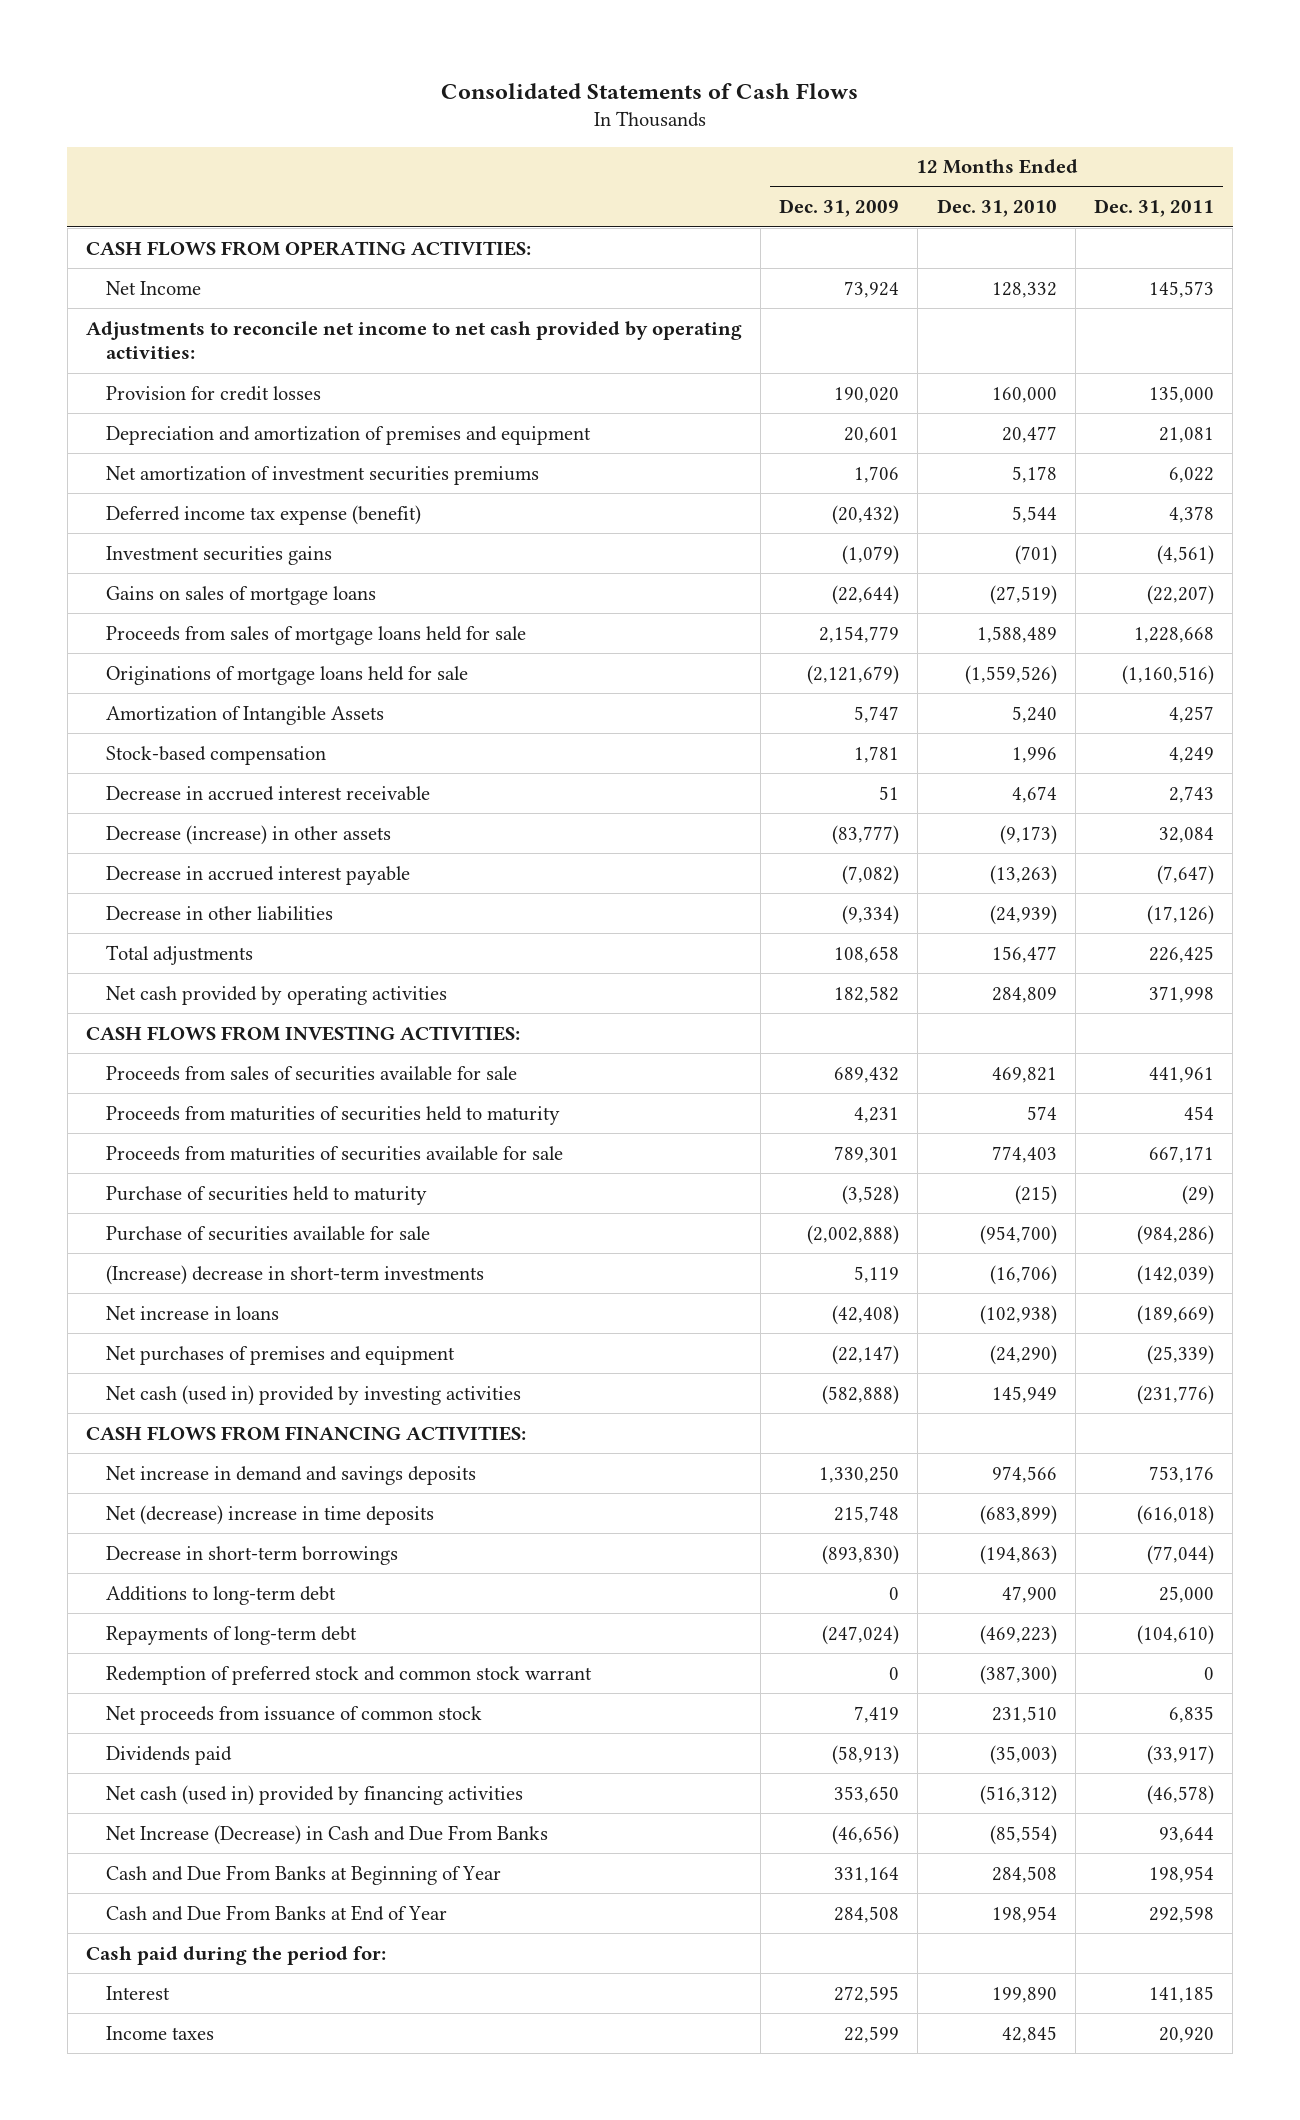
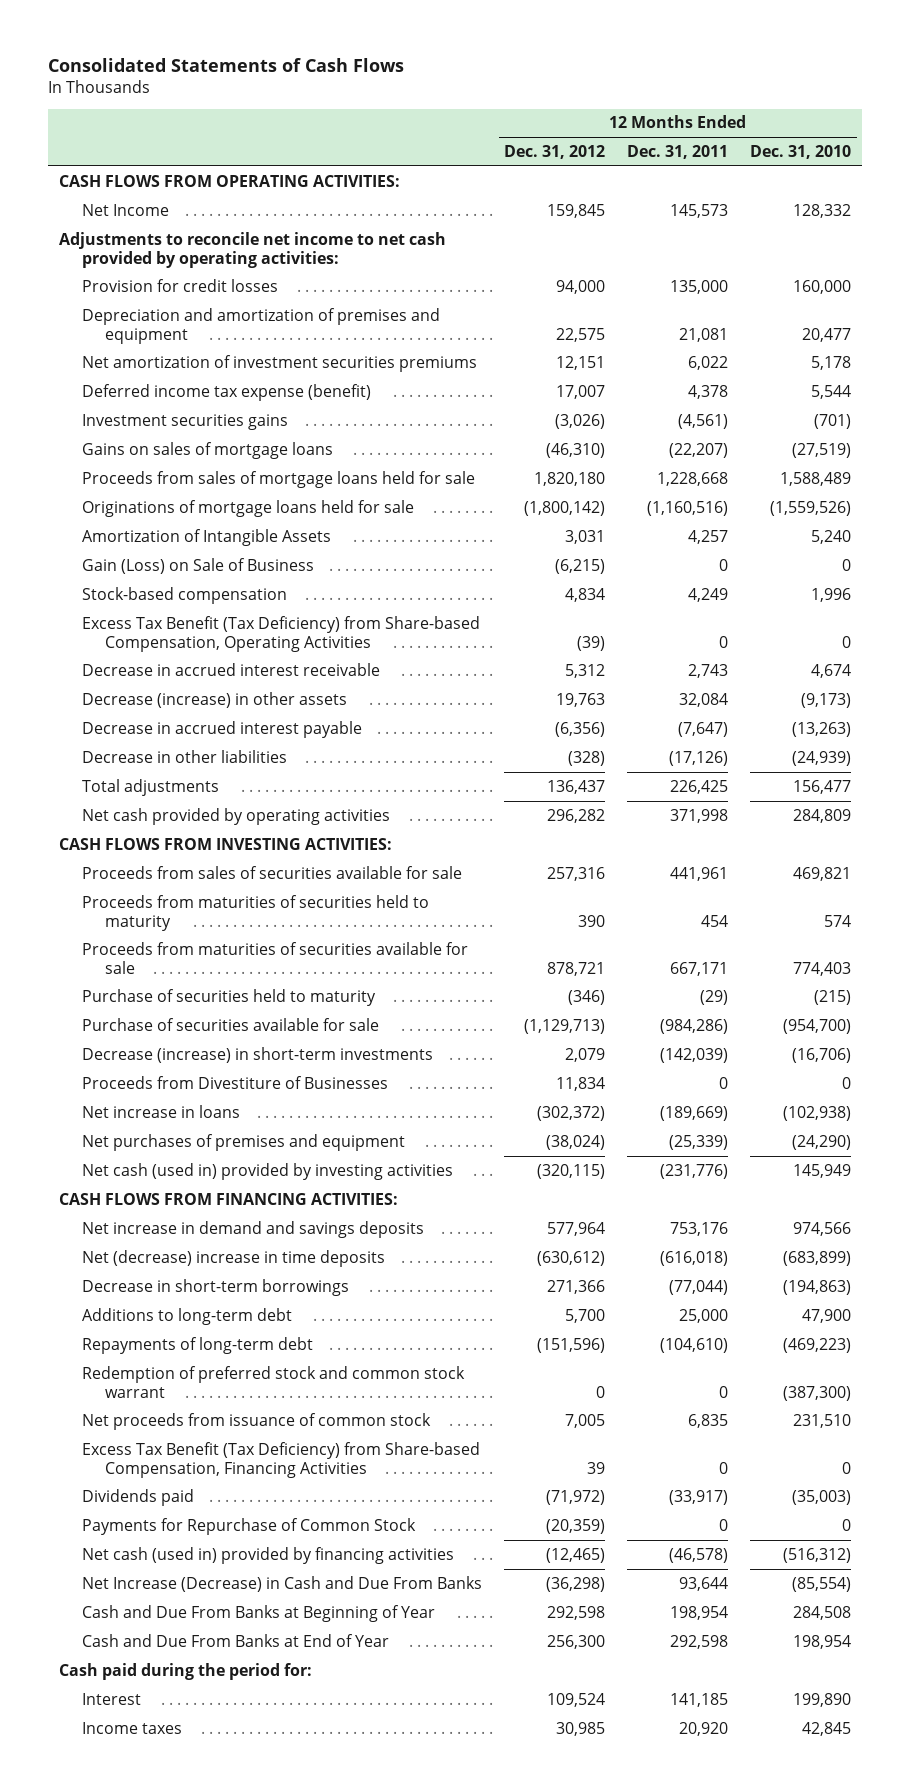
- | 12 Months Ended Dec. 31, 2009 | 12 Months Ended Dec. 31, 2010 | 12 Months Ended Dec. 31, 2011
+ | 12 Months Ended Dec. 31, 2012 | 12 Months Ended Dec. 31, 2011 | 12 Months Ended Dec. 31, 2010
+ Gain (Loss) on Sale of Business | (6,215) | 0 | 0
+ Excess Tax Benefit (Tax Deficiency) from Share-based Compensation, Operating Activities | (39) | 0 | 0
- (Increase) decrease in short-term investments | 5,119 | (16,706) | (142,039)
+ Decrease (increase) in short-term investments | 2,079 | (142,039) | (16,706)
+ Proceeds from Divestiture of Businesses | 11,834 | 0 | 0
+ Excess Tax Benefit (Tax Deficiency) from Share-based Compensation, Financing Activities | 39 | 0 | 0
+ Payments for Repurchase of Common Stock | (20,359) | 0 | 0

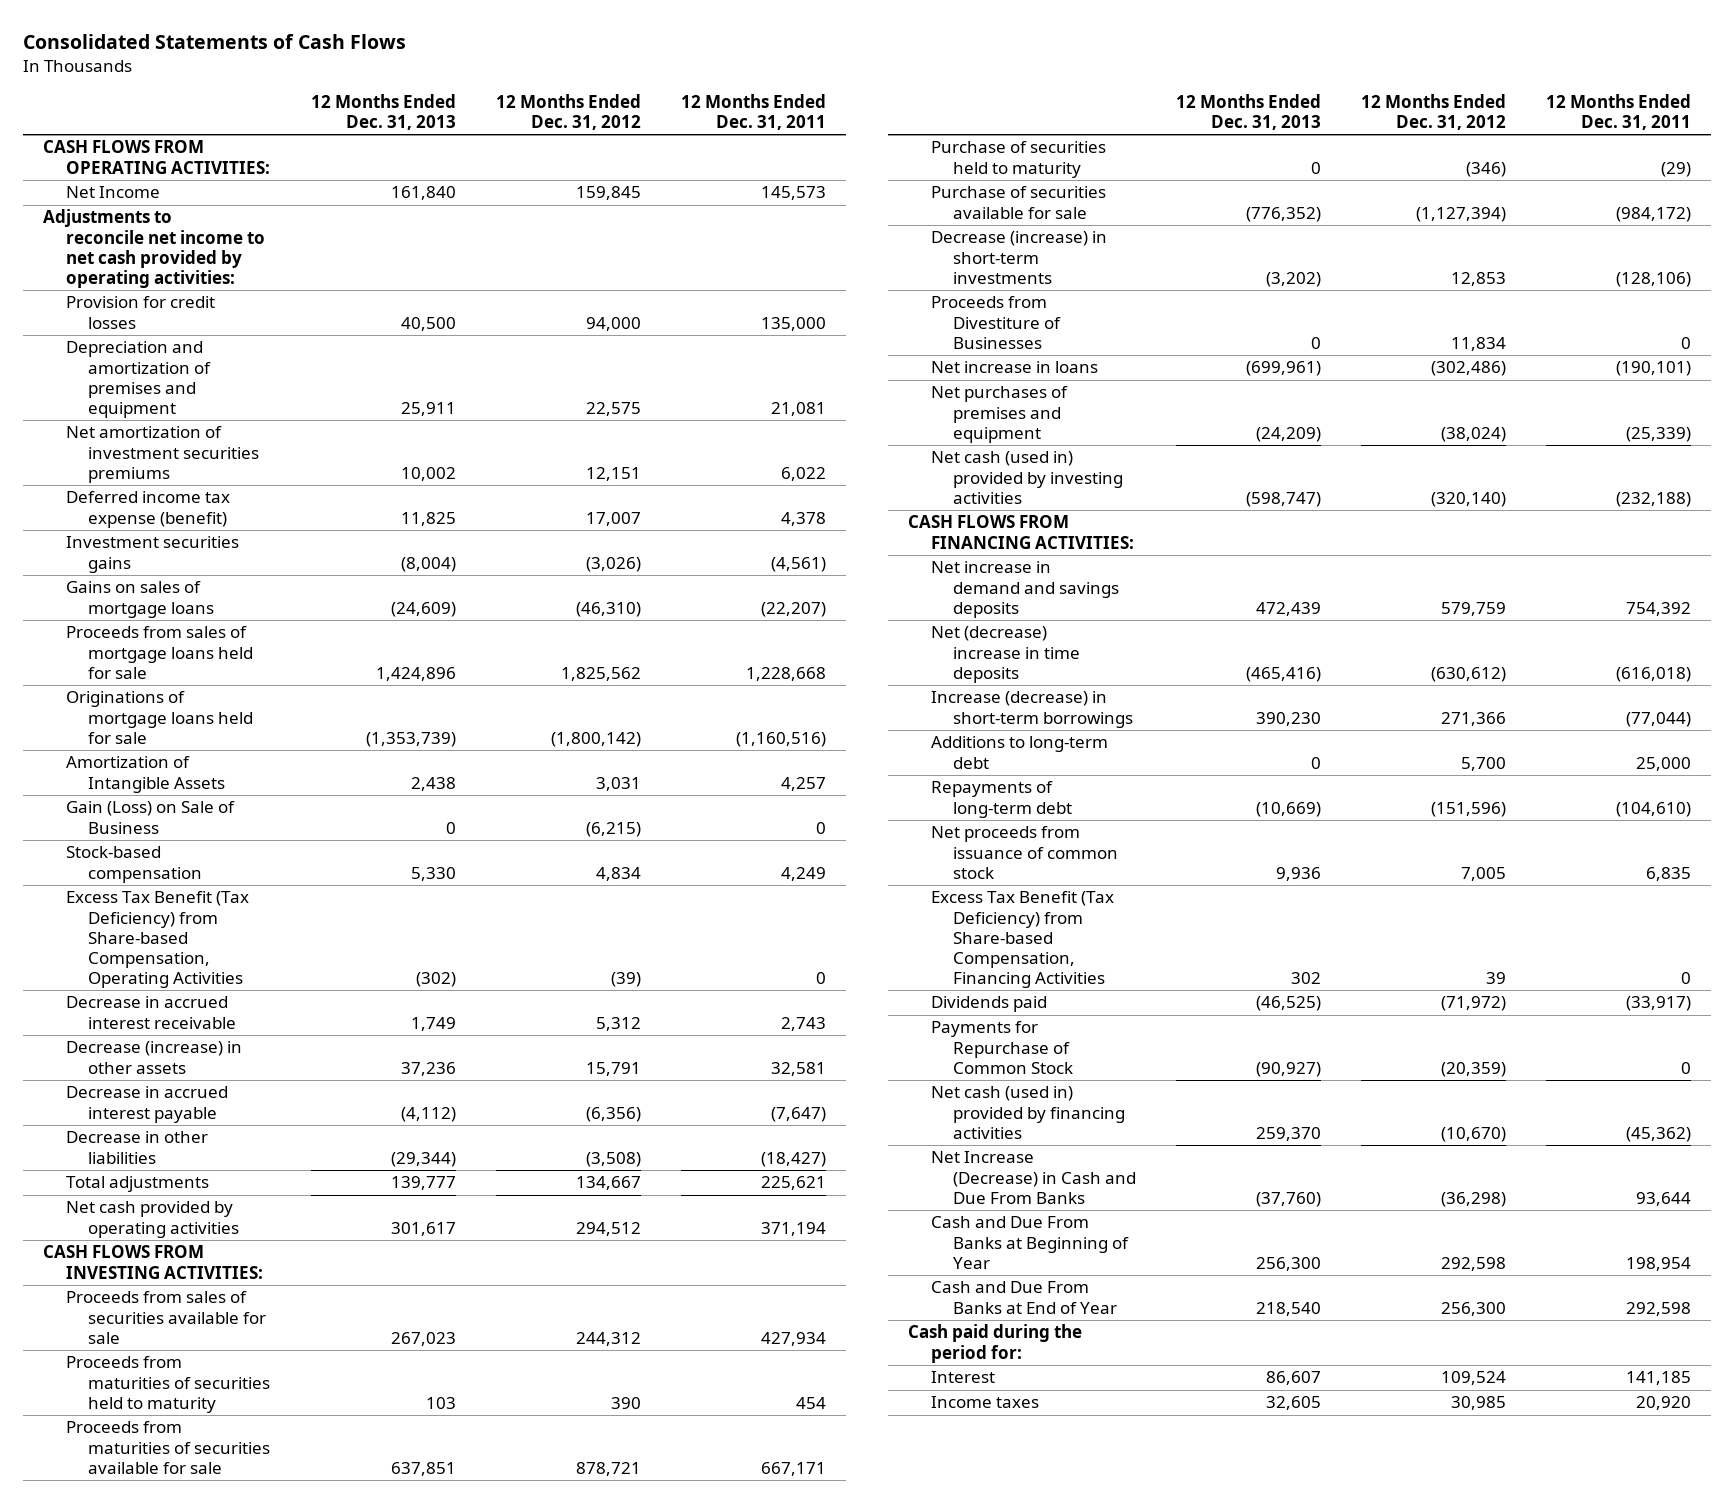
- | 12 Months Ended Dec. 31, 2012 | 12 Months Ended Dec. 31, 2011 | 12 Months Ended Dec. 31, 2010
+ | 12 Months Ended Dec. 31, 2013 | 12 Months Ended Dec. 31, 2012 | 12 Months Ended Dec. 31, 2011
- Proceeds from sales of mortgage loans held for sale | 1,820,180 | 1,228,668 | 1,588,489
+ Proceeds from sales of mortgage loans held for sale | 1,424,896 | 1,825,562 | 1,228,668
- Decrease (increase) in other assets | 19,763 | 32,084 | (9,173)
+ Decrease (increase) in other assets | 37,236 | 15,791 | 32,581
- Decrease in other liabilities | (328) | (17,126) | (24,939)
- Total adjustments | 136,437 | 226,425 | 156,477
- Net cash provided by operating activities | 296,282 | 371,998 | 284,809
+ Decrease in other liabilities | (29,344) | (3,508) | (18,427)
+ Total adjustments | 139,777 | 134,667 | 225,621
+ Net cash provided by operating activities | 301,617 | 294,512 | 371,194
- Proceeds from sales of securities available for sale | 257,316 | 441,961 | 469,821
+ Proceeds from sales of securities available for sale | 267,023 | 244,312 | 427,934
- Purchase of securities available for sale | (1,129,713) | (984,286) | (954,700)
- Decrease (increase) in short-term investments | 2,079 | (142,039) | (16,706)
+ Purchase of securities available for sale | (776,352) | (1,127,394) | (984,172)
+ Decrease (increase) in short-term investments | (3,202) | 12,853 | (128,106)
- Net increase in loans | (302,372) | (189,669) | (102,938)
+ Net increase in loans | (699,961) | (302,486) | (190,101)
- Net cash (used in) provided by investing activities | (320,115) | (231,776) | 145,949
+ Net cash (used in) provided by investing activities | (598,747) | (320,140) | (232,188)
- Net increase in demand and savings deposits | 577,964 | 753,176 | 974,566
+ Net increase in demand and savings deposits | 472,439 | 579,759 | 754,392
- Decrease in short-term borrowings | 271,366 | (77,044) | (194,863)
+ Increase (decrease) in short-term borrowings | 390,230 | 271,366 | (77,044)
- Redemption of preferred stock and common stock warrant | 0 | 0 | (387,300)
- Net cash (used in) provided by financing activities | (12,465) | (46,578) | (516,312)
+ Net cash (used in) provided by financing activities | 259,370 | (10,670) | (45,362)

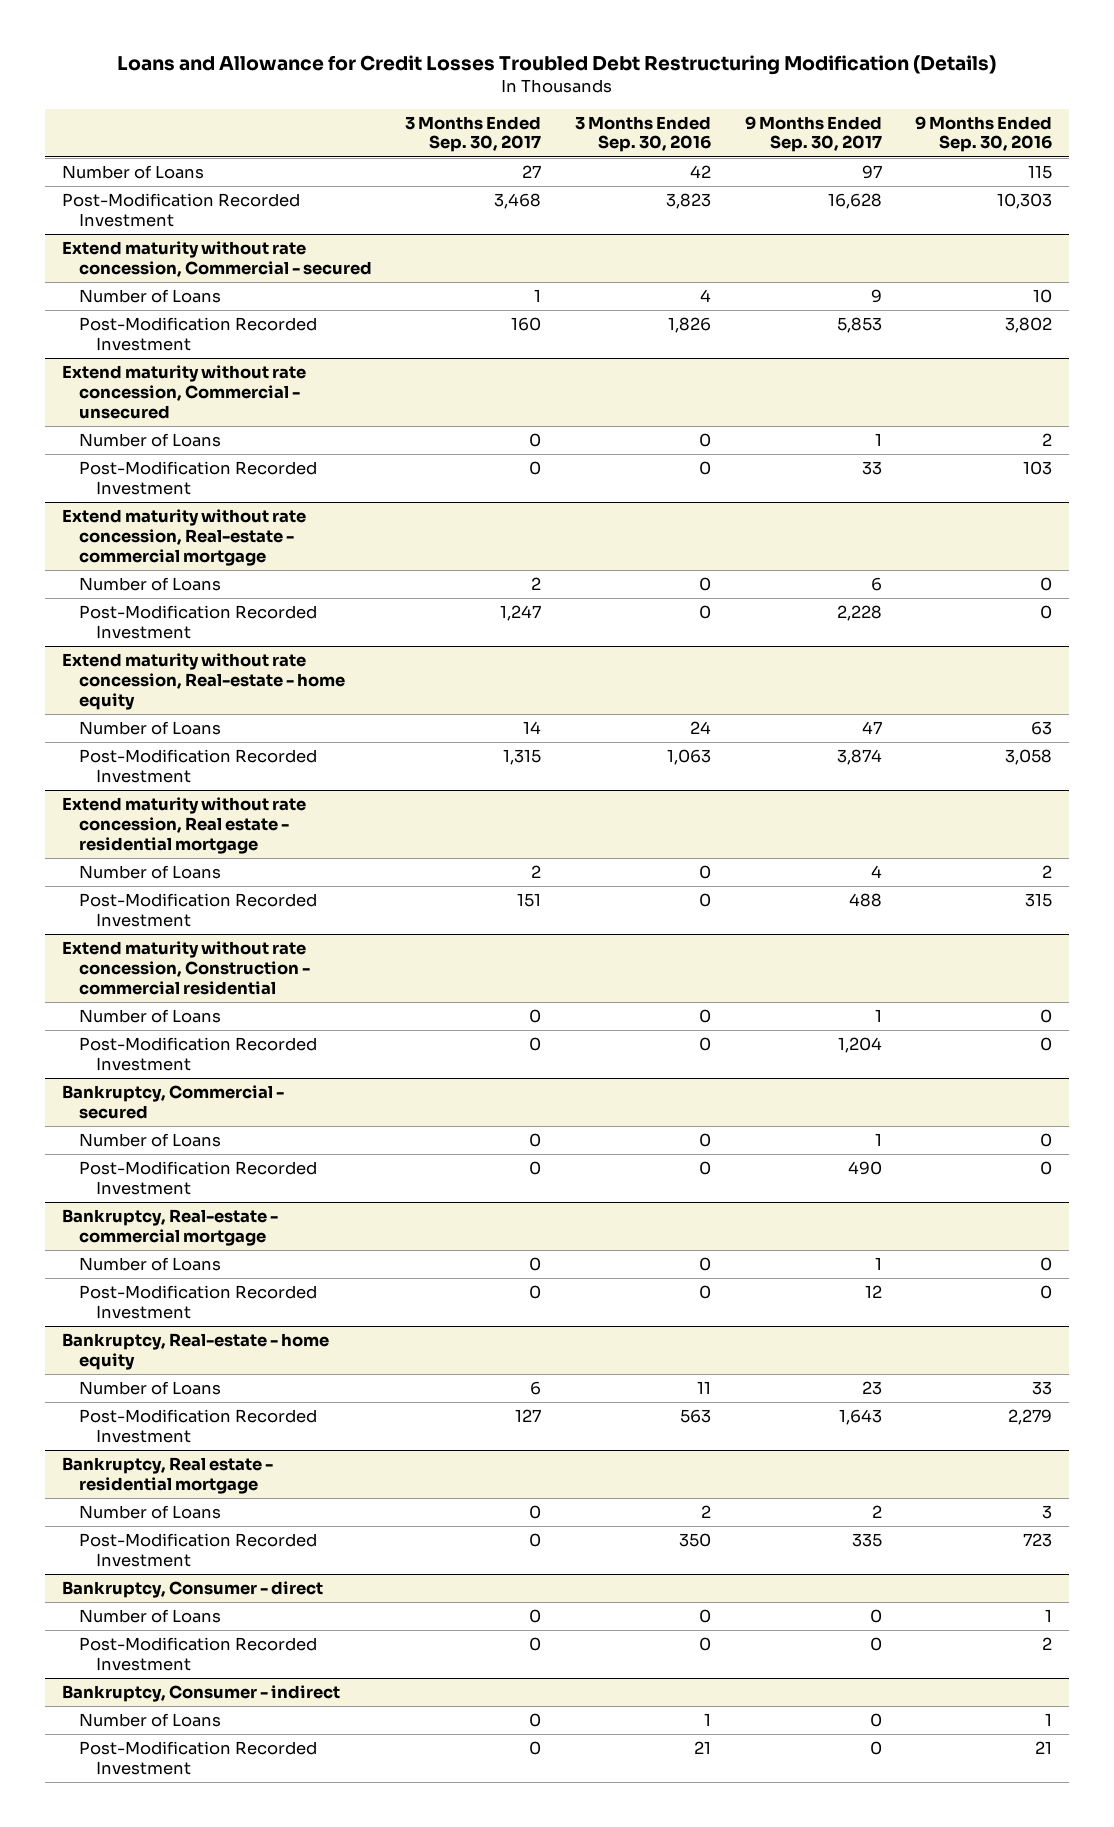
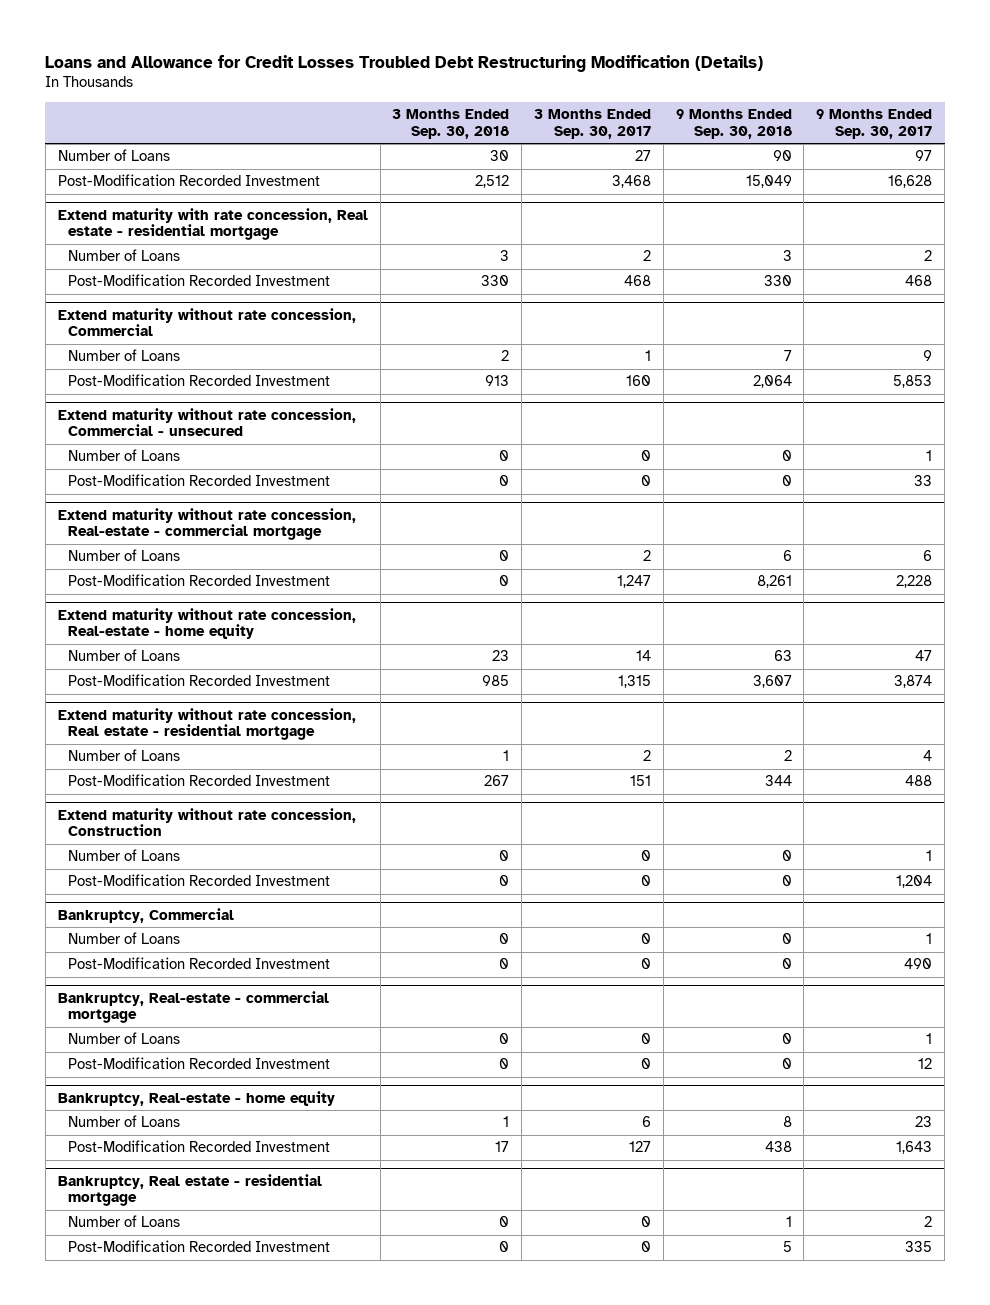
- | 3 Months Ended Sep. 30, 2017 | 3 Months Ended Sep. 30, 2016 | 9 Months Ended Sep. 30, 2017 | 9 Months Ended Sep. 30, 2016
+ | 3 Months Ended Sep. 30, 2018 | 3 Months Ended Sep. 30, 2017 | 9 Months Ended Sep. 30, 2018 | 9 Months Ended Sep. 30, 2017
- Extend maturity without rate concession, Commercial - secured
+ Extend maturity with rate concession, Real estate - residential mortgage
+ Number of Loans | 3 | 2 | 3 | 2
+ Post-Modification Recorded Investment | 330 | 468 | 330 | 468
+ Extend maturity without rate concession, Commercial
- Extend maturity without rate concession, Construction - commercial residential
+ Extend maturity without rate concession, Construction
- Bankruptcy, Commercial - secured
+ Bankruptcy, Commercial
- Bankruptcy, Consumer - direct
- Number of Loans | 0 | 0 | 0 | 1
- Post-Modification Recorded Investment | 0 | 0 | 0 | 2
- Bankruptcy, Consumer - indirect
- Number of Loans | 0 | 1 | 0 | 1
- Post-Modification Recorded Investment | 0 | 21 | 0 | 21

